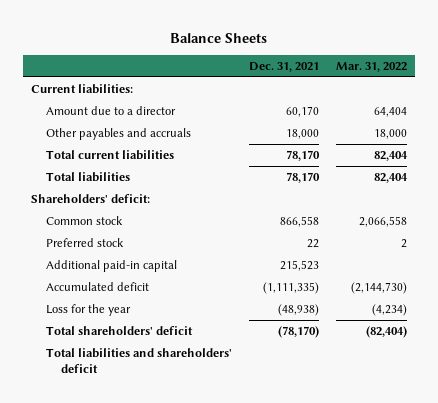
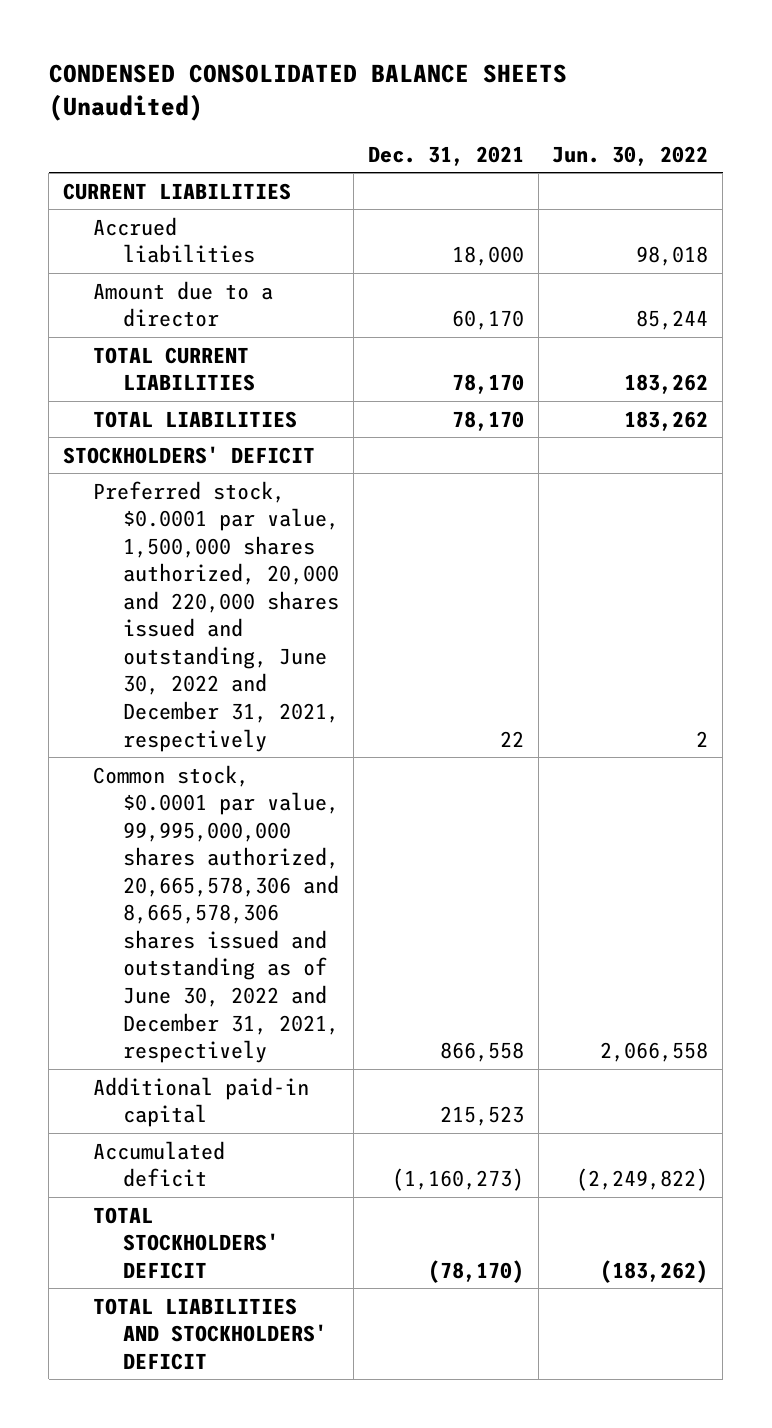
- Balance Sheets
+ CONDENSED CONSOLIDATED BALANCE SHEETS (Unaudited)
- | Dec. 31, 2021 | Mar. 31, 2022
+ | Dec. 31, 2021 | Jun. 30, 2022
- Current liabilities:
+ CURRENT LIABILITIES
+ Accrued liabilities | 18,000 | 98,018
- Other payables and accruals | 18,000 | 18,000
- Total current liabilities | 78,170 | 82,404
- Total liabilities | 78,170 | 82,404
- Shareholders' deficit:
- Common stock | 866,558 | 2,066,558
- Preferred stock | 22 | 2
+ TOTAL CURRENT LIABILITIES | 78,170 | 183,262
+ TOTAL LIABILITIES | 78,170 | 183,262
+ STOCKHOLDERS' DEFICIT
+ Preferred stock, $0.0001 par value, 1,500,000 shares authorized, 20,000 and 220,000 shares issued and outstanding, June 30, 2022 and December 31, 2021, respectively | 22 | 2
+ Common stock, $0.0001 par value, 99,995,000,000 shares authorized, 20,665,578,306 and 8,665,578,306 shares issued and outstanding as of June 30, 2022 and December 31, 2021, respectively | 866,558 | 2,066,558
- Accumulated deficit | (1,111,335) | (2,144,730)
- Loss for the year | (48,938) | (4,234)
- Total shareholders' deficit | (78,170) | (82,404)
- Total liabilities and shareholders' deficit
+ Accumulated deficit | (1,160,273) | (2,249,822)
+ TOTAL STOCKHOLDERS' DEFICIT | (78,170) | (183,262)
+ TOTAL LIABILITIES AND STOCKHOLDERS' DEFICIT

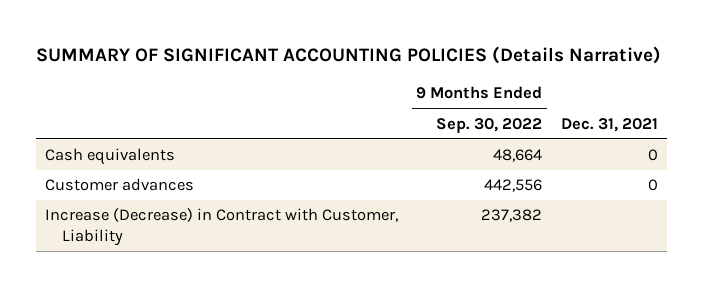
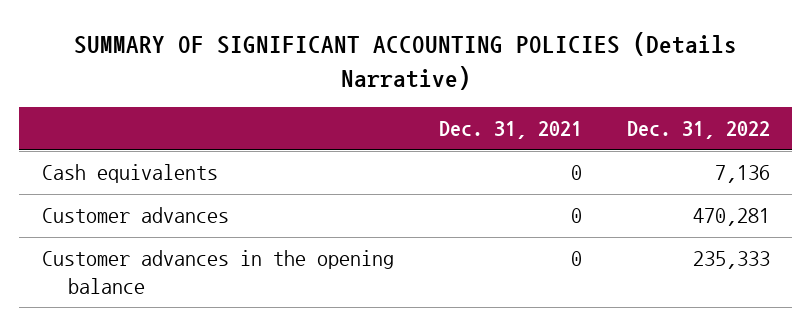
- | 9 Months Ended Sep. 30, 2022 | Dec. 31, 2021
+ | Dec. 31, 2021 | Dec. 31, 2022
- Increase (Decrease) in Contract with Customer, Liability | 237,382 |
+ Customer advances in the opening balance | 0 | 235,333

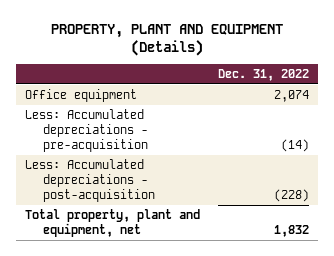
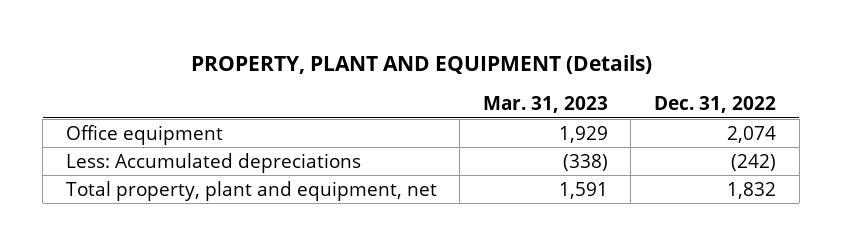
- | Dec. 31, 2022
+ | Mar. 31, 2023 | Dec. 31, 2022
- Less: Accumulated depreciations - pre-acquisition | (14)
- Less: Accumulated depreciations - post-acquisition | (228)
+ Less: Accumulated depreciations | (338) | (242)

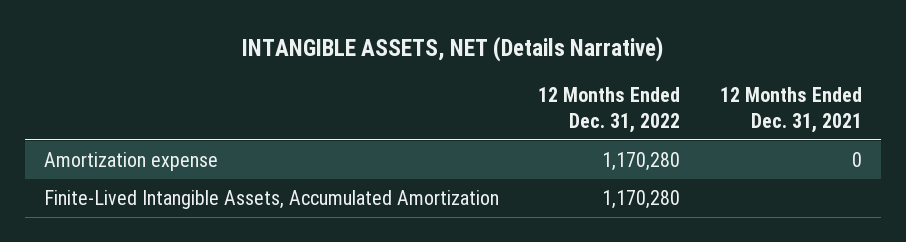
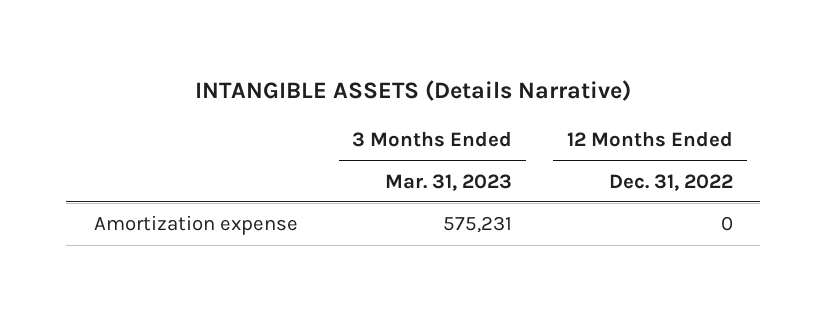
- INTANGIBLE ASSETS, NET (Details Narrative)
+ INTANGIBLE ASSETS (Details Narrative)
- | 12 Months Ended Dec. 31, 2022 | 12 Months Ended Dec. 31, 2021
+ | 3 Months Ended Mar. 31, 2023 | 12 Months Ended Dec. 31, 2022
- Amortization expense | 1,170,280 | 0
- Finite-Lived Intangible Assets, Accumulated Amortization | 1,170,280 |
+ Amortization expense | 575,231 | 0

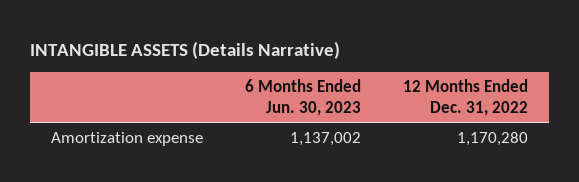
- | 3 Months Ended Mar. 31, 2023 | 12 Months Ended Dec. 31, 2022
+ | 6 Months Ended Jun. 30, 2023 | 12 Months Ended Dec. 31, 2022
- Amortization expense | 575,231 | 0
+ Amortization expense | 1,137,002 | 1,170,280

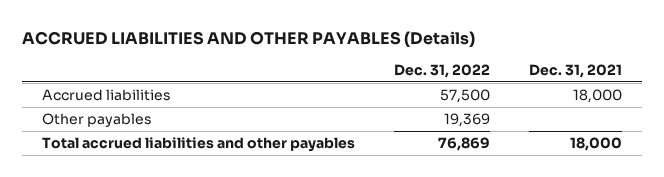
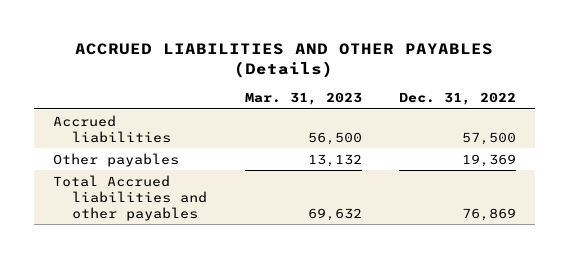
- | Dec. 31, 2022 | Dec. 31, 2021
+ | Mar. 31, 2023 | Dec. 31, 2022
- Total accrued liabilities and other payables | 76,869 | 18,000
+ Total Accrued liabilities and other payables | 69,632 | 76,869

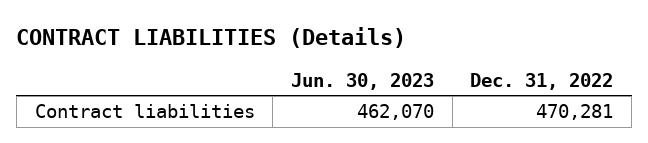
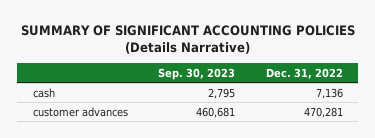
- CONTRACT LIABILITIES (Details)
+ SUMMARY OF SIGNIFICANT ACCOUNTING POLICIES (Details Narrative)
- | Jun. 30, 2023 | Dec. 31, 2022
+ | Sep. 30, 2023 | Dec. 31, 2022
- Contract liabilities | 462,070 | 470,281
+ cash | 2,795 | 7,136
+ customer advances | 460,681 | 470,281

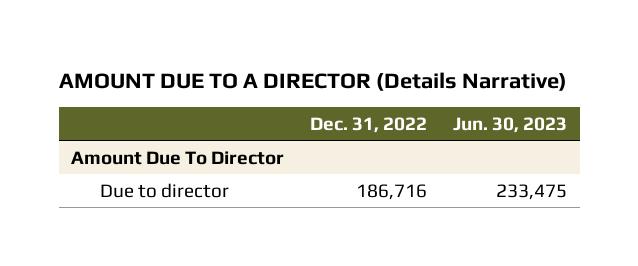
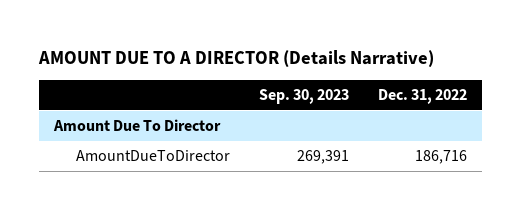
- | Dec. 31, 2022 | Jun. 30, 2023
+ | Sep. 30, 2023 | Dec. 31, 2022
- Due to director | 186,716 | 233,475
+ AmountDueToDirector | 269,391 | 186,716

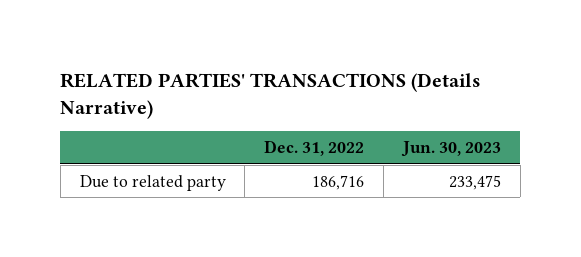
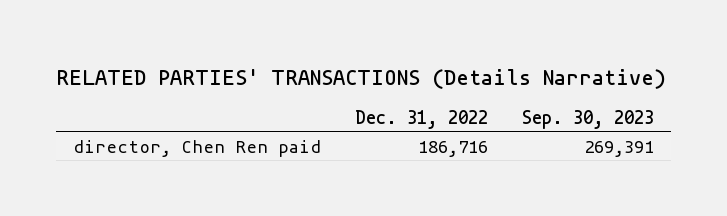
- | Dec. 31, 2022 | Jun. 30, 2023
+ | Dec. 31, 2022 | Sep. 30, 2023
- Due to related party | 186,716 | 233,475
+ director, Chen Ren paid | 186,716 | 269,391

